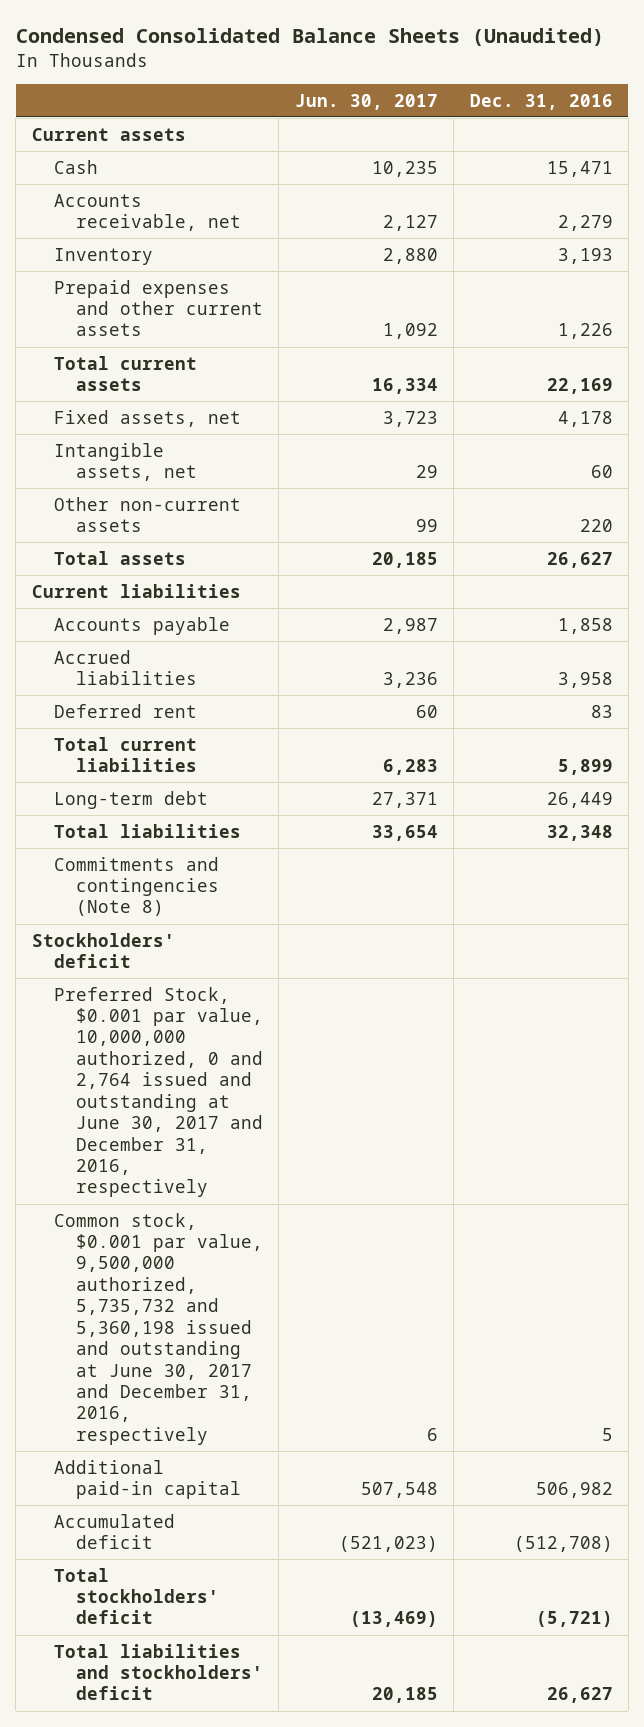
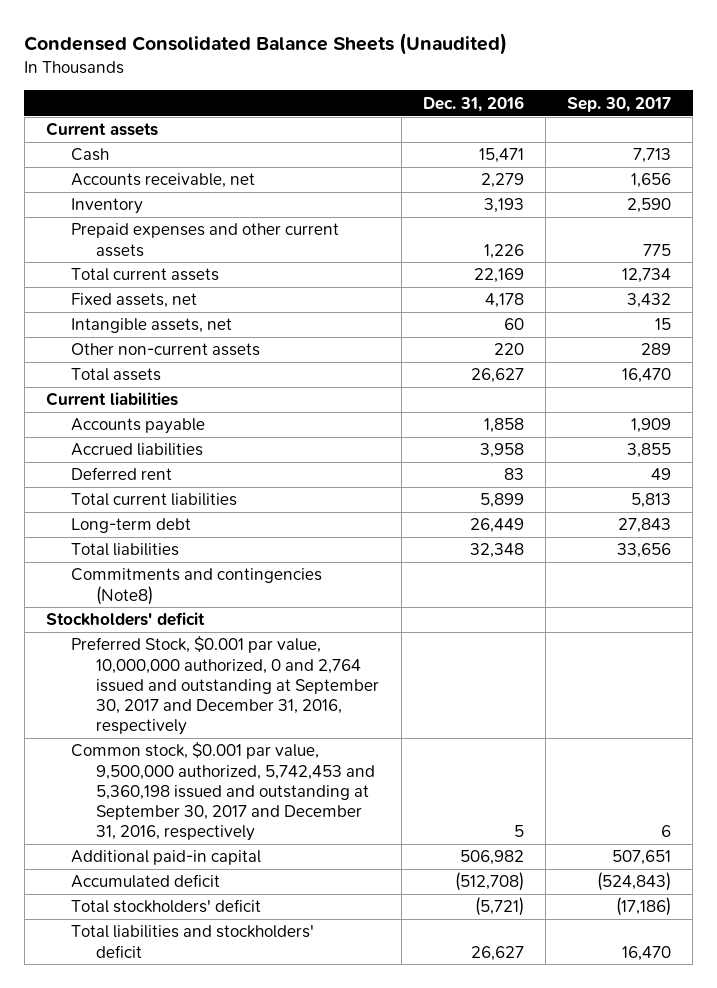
- | Jun. 30, 2017 | Dec. 31, 2016
+ | Dec. 31, 2016 | Sep. 30, 2017
- Commitments and contingencies (Note 8)
+ Commitments and contingencies (Note8)
- Preferred Stock, $0.001 par value, 10,000,000 authorized, 0 and 2,764 issued and outstanding at June 30, 2017 and December 31, 2016, respectively
- Common stock, $0.001 par value, 9,500,000 authorized, 5,735,732 and 5,360,198 issued and outstanding at June 30, 2017 and December 31, 2016, respectively | 6 | 5
+ Preferred Stock, $0.001 par value, 10,000,000 authorized, 0 and 2,764 issued and outstanding at September 30, 2017 and December 31, 2016, respectively
+ Common stock, $0.001 par value, 9,500,000 authorized, 5,742,453 and 5,360,198 issued and outstanding at September 30, 2017 and December 31, 2016, respectively | 5 | 6

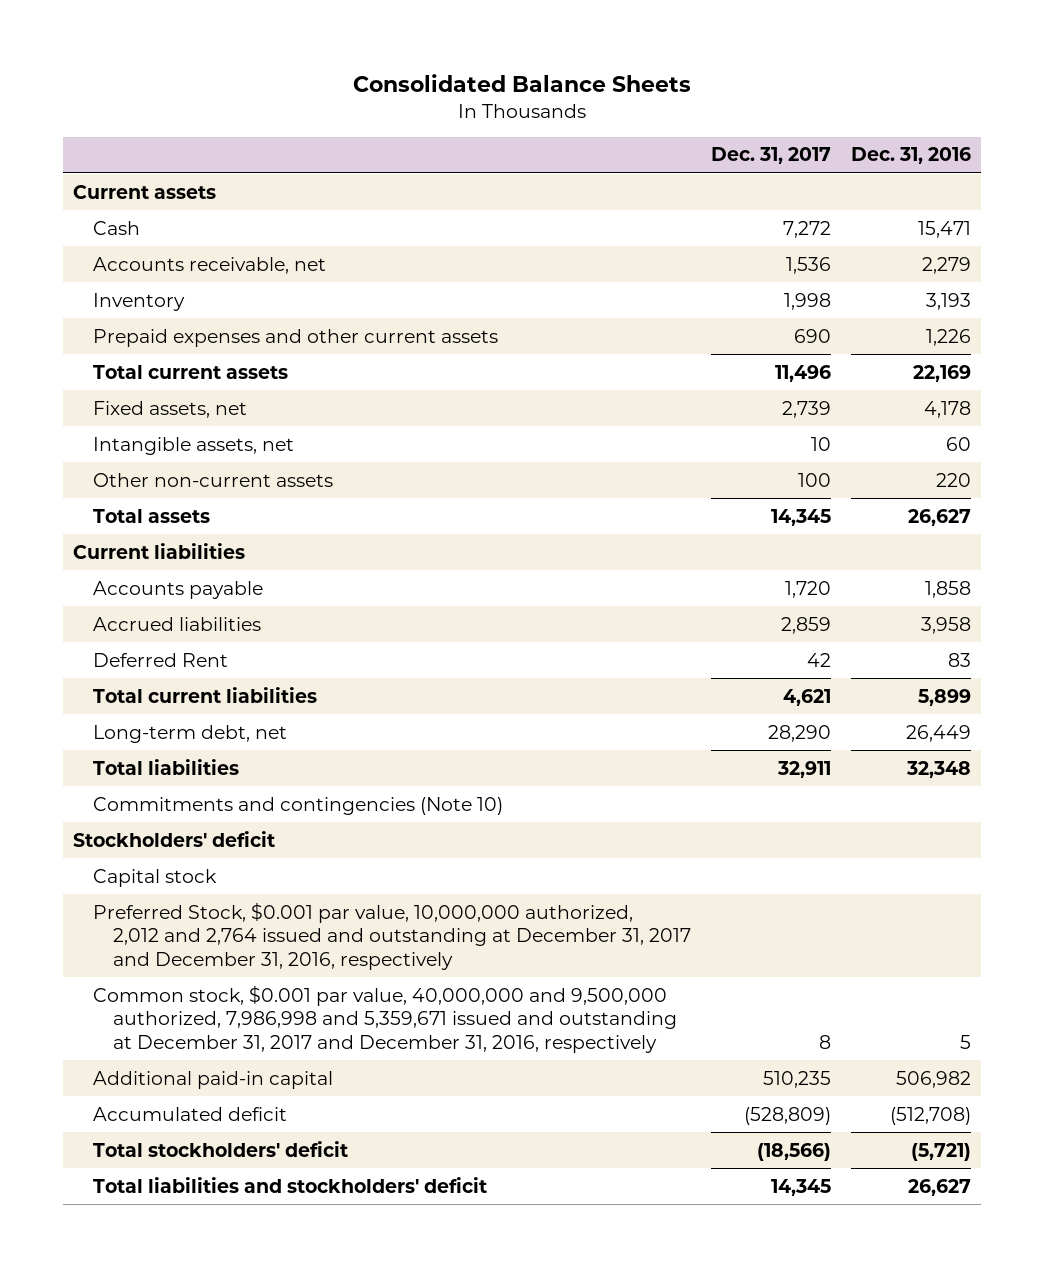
- Condensed Consolidated Balance Sheets (Unaudited)
+ Consolidated Balance Sheets
- | Dec. 31, 2016 | Sep. 30, 2017
+ | Dec. 31, 2017 | Dec. 31, 2016
- Deferred rent | 83 | 49
+ Deferred Rent | 42 | 83
- Long-term debt | 26,449 | 27,843
+ Long-term debt, net | 28,290 | 26,449
- Commitments and contingencies (Note8)
+ Commitments and contingencies (Note 10)
- Preferred Stock, $0.001 par value, 10,000,000 authorized, 0 and 2,764 issued and outstanding at September 30, 2017 and December 31, 2016, respectively
- Common stock, $0.001 par value, 9,500,000 authorized, 5,742,453 and 5,360,198 issued and outstanding at September 30, 2017 and December 31, 2016, respectively | 5 | 6
+ Capital stock
+ Preferred Stock, $0.001 par value, 10,000,000 authorized, 2,012 and 2,764 issued and outstanding at December 31, 2017 and December 31, 2016, respectively
+ Common stock, $0.001 par value, 40,000,000 and 9,500,000 authorized, 7,986,998 and 5,359,671 issued and outstanding at December 31, 2017 and December 31, 2016, respectively | 8 | 5

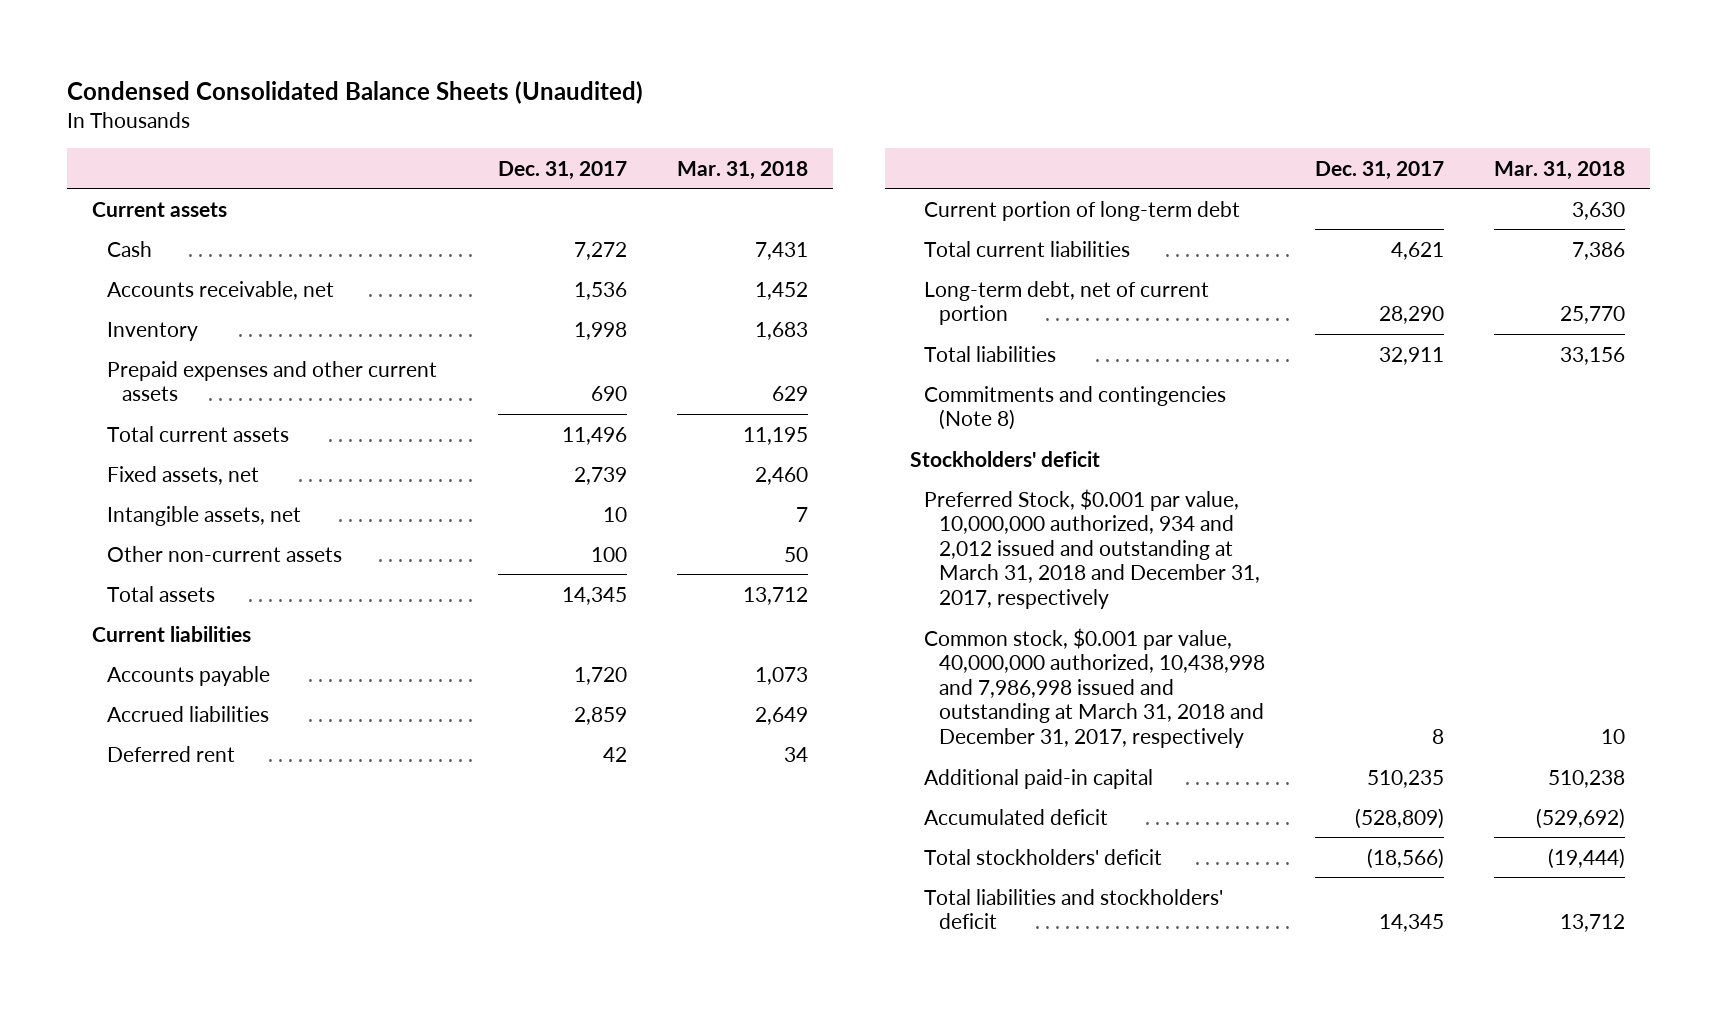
- Consolidated Balance Sheets
+ Condensed Consolidated Balance Sheets (Unaudited)
- | Dec. 31, 2017 | Dec. 31, 2016
+ | Dec. 31, 2017 | Mar. 31, 2018
- Deferred Rent | 42 | 83
+ Deferred rent | 42 | 34
+ Current portion of long-term debt | | 3,630
- Long-term debt, net | 28,290 | 26,449
+ Long-term debt, net of current portion | 28,290 | 25,770
- Commitments and contingencies (Note 10)
+ Commitments and contingencies (Note 8)
- Capital stock
- Preferred Stock, $0.001 par value, 10,000,000 authorized, 2,012 and 2,764 issued and outstanding at December 31, 2017 and December 31, 2016, respectively
- Common stock, $0.001 par value, 40,000,000 and 9,500,000 authorized, 7,986,998 and 5,359,671 issued and outstanding at December 31, 2017 and December 31, 2016, respectively | 8 | 5
+ Preferred Stock, $0.001 par value, 10,000,000 authorized, 934 and 2,012 issued and outstanding at March 31, 2018 and December 31, 2017, respectively
+ Common stock, $0.001 par value, 40,000,000 authorized, 10,438,998 and 7,986,998 issued and outstanding at March 31, 2018 and December 31, 2017, respectively | 8 | 10

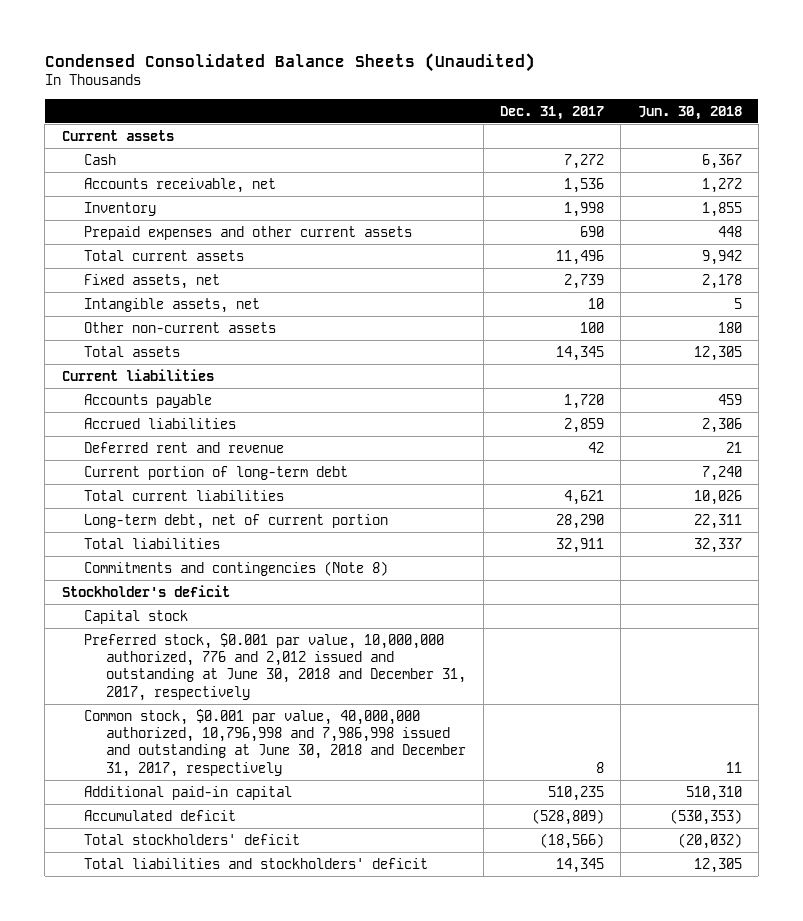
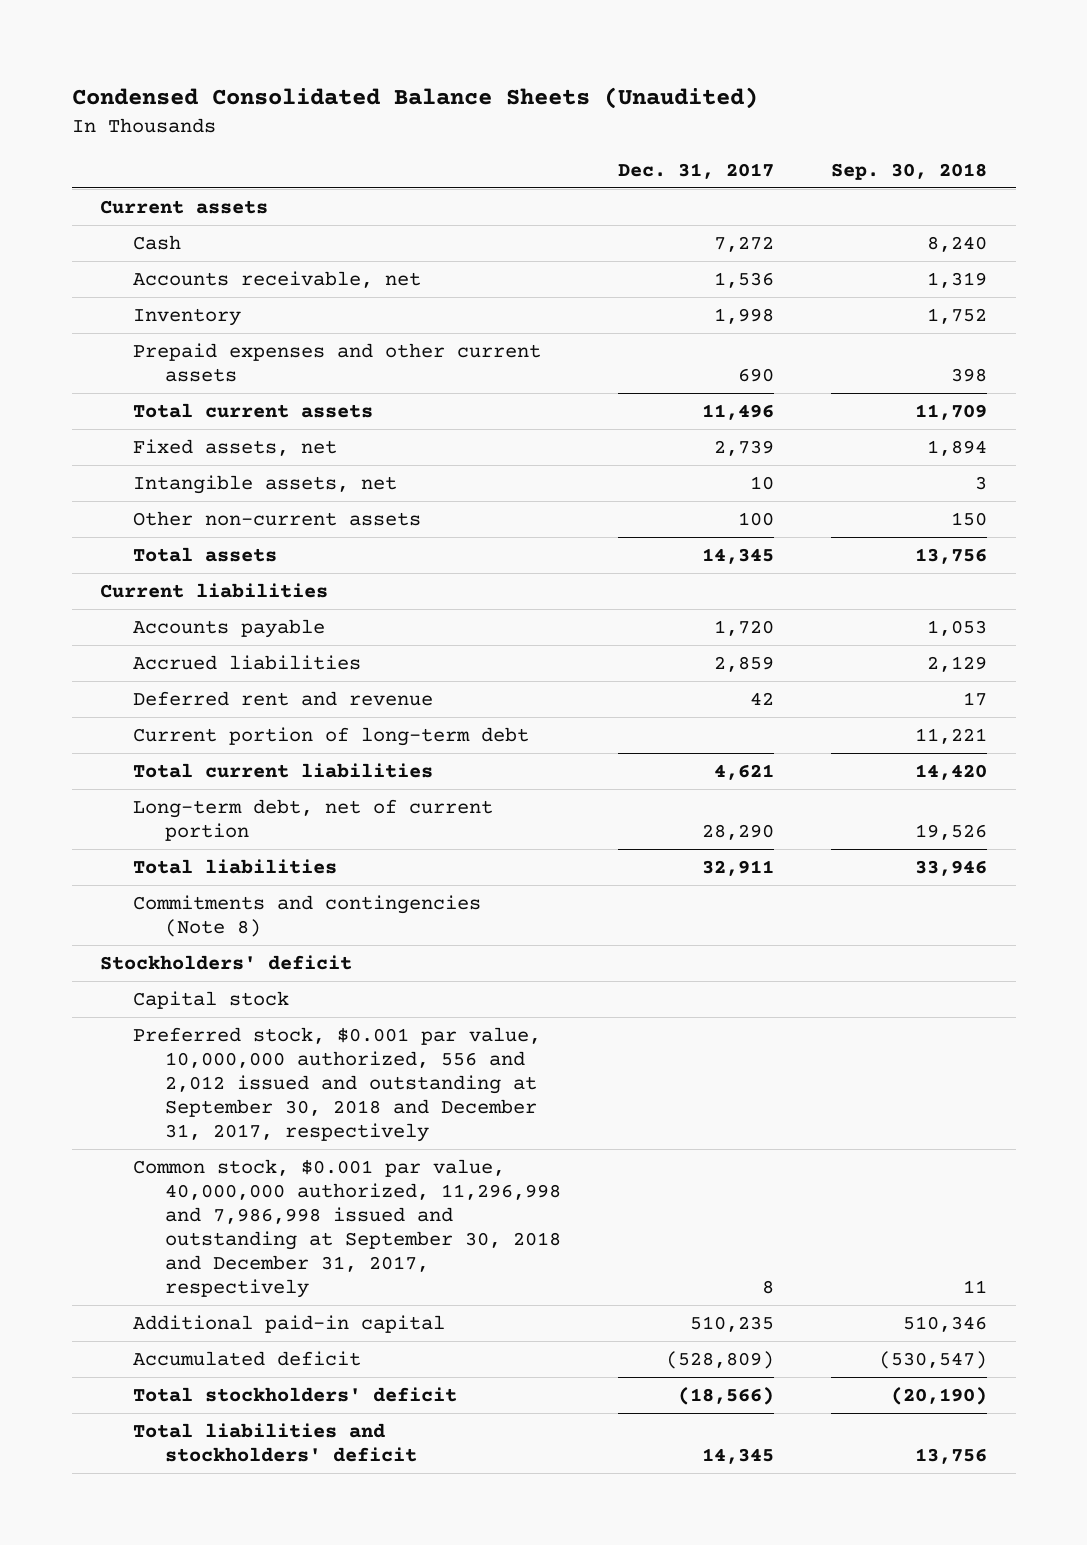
- | Dec. 31, 2017 | Jun. 30, 2018
+ | Dec. 31, 2017 | Sep. 30, 2018
- Stockholder's deficit
+ Stockholders' deficit
- Preferred stock, $0.001 par value, 10,000,000 authorized, 776 and 2,012 issued and outstanding at June 30, 2018 and December 31, 2017, respectively
- Common stock, $0.001 par value, 40,000,000 authorized, 10,796,998 and 7,986,998 issued and outstanding at June 30, 2018 and December 31, 2017, respectively | 8 | 11
+ Preferred stock, $0.001 par value, 10,000,000 authorized, 556 and 2,012 issued and outstanding at September 30, 2018 and December 31, 2017, respectively
+ Common stock, $0.001 par value, 40,000,000 authorized, 11,296,998 and 7,986,998 issued and outstanding at September 30, 2018 and December 31, 2017, respectively | 8 | 11

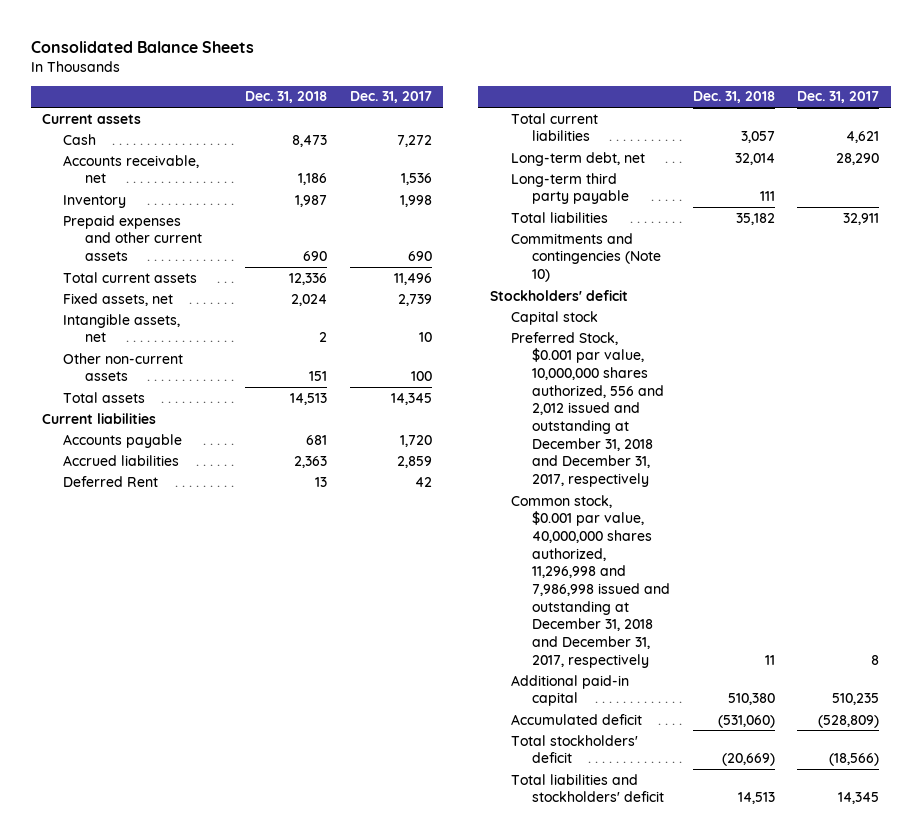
- Condensed Consolidated Balance Sheets (Unaudited)
+ Consolidated Balance Sheets
- | Dec. 31, 2017 | Sep. 30, 2018
+ | Dec. 31, 2018 | Dec. 31, 2017
- Deferred rent and revenue | 42 | 17
- Current portion of long-term debt | | 11,221
+ Deferred Rent | 13 | 42
- Long-term debt, net of current portion | 28,290 | 19,526
+ Long-term debt, net | 32,014 | 28,290
+ Long-term third party payable | 111 |
- Commitments and contingencies (Note 8)
+ Commitments and contingencies (Note 10)
- Preferred stock, $0.001 par value, 10,000,000 authorized, 556 and 2,012 issued and outstanding at September 30, 2018 and December 31, 2017, respectively
- Common stock, $0.001 par value, 40,000,000 authorized, 11,296,998 and 7,986,998 issued and outstanding at September 30, 2018 and December 31, 2017, respectively | 8 | 11
+ Preferred Stock, $0.001 par value, 10,000,000 shares authorized, 556 and 2,012 issued and outstanding at December 31, 2018 and December 31, 2017, respectively
+ Common stock, $0.001 par value, 40,000,000 shares authorized, 11,296,998 and 7,986,998 issued and outstanding at December 31, 2018 and December 31, 2017, respectively | 11 | 8

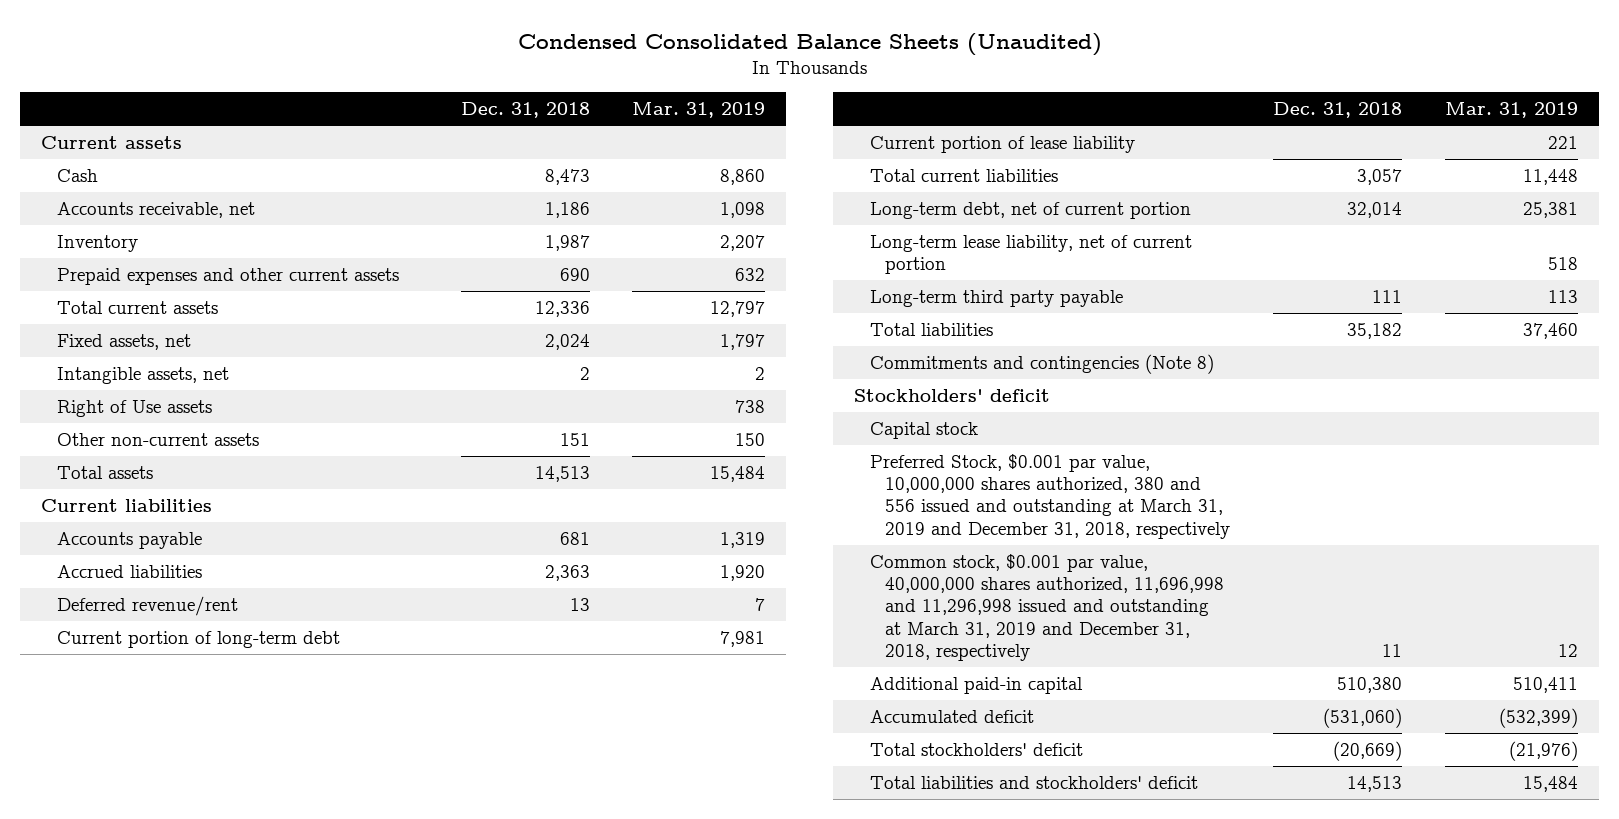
- Consolidated Balance Sheets
+ Condensed Consolidated Balance Sheets (Unaudited)
- | Dec. 31, 2018 | Dec. 31, 2017
+ | Dec. 31, 2018 | Mar. 31, 2019
+ Right of Use assets | | 738
- Deferred Rent | 13 | 42
+ Deferred revenue/rent | 13 | 7
+ Current portion of long-term debt | | 7,981
+ Current portion of lease liability | | 221
- Long-term debt, net | 32,014 | 28,290
+ Long-term debt, net of current portion | 32,014 | 25,381
+ Long-term lease liability, net of current portion | | 518
- Commitments and contingencies (Note 10)
+ Commitments and contingencies (Note 8)
- Preferred Stock, $0.001 par value, 10,000,000 shares authorized, 556 and 2,012 issued and outstanding at December 31, 2018 and December 31, 2017, respectively
- Common stock, $0.001 par value, 40,000,000 shares authorized, 11,296,998 and 7,986,998 issued and outstanding at December 31, 2018 and December 31, 2017, respectively | 11 | 8
+ Preferred Stock, $0.001 par value, 10,000,000 shares authorized, 380 and 556 issued and outstanding at March 31, 2019 and December 31, 2018, respectively
+ Common stock, $0.001 par value, 40,000,000 shares authorized, 11,696,998 and 11,296,998 issued and outstanding at March 31, 2019 and December 31, 2018, respectively | 11 | 12

